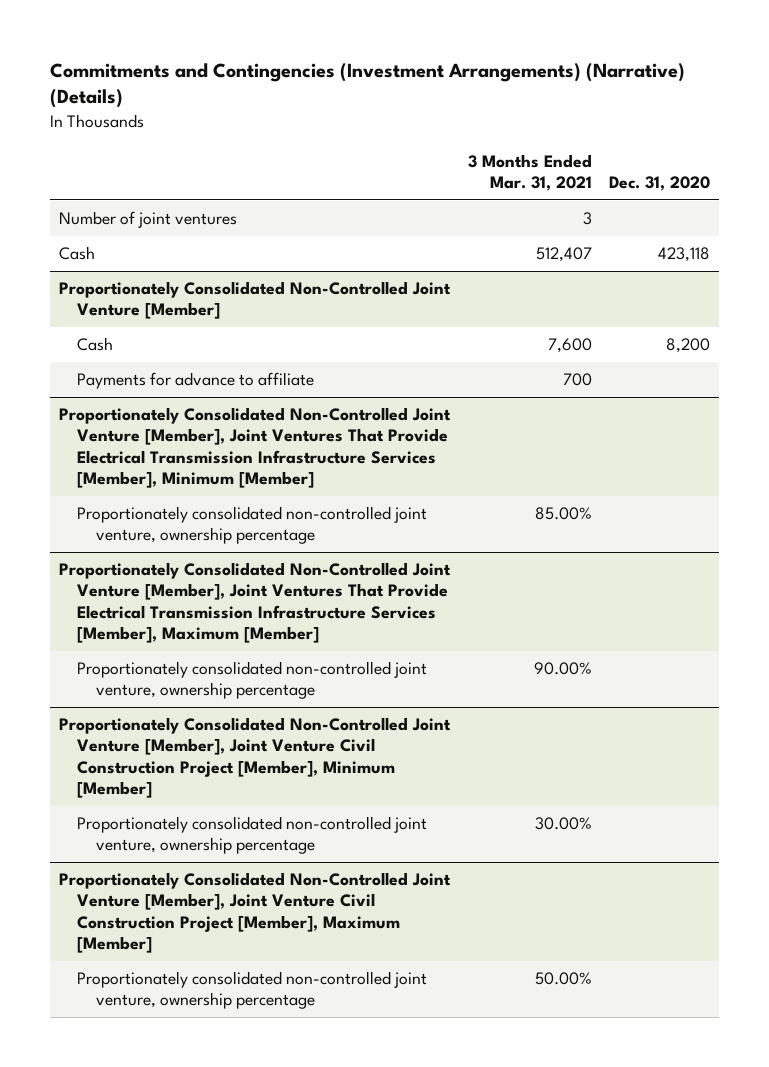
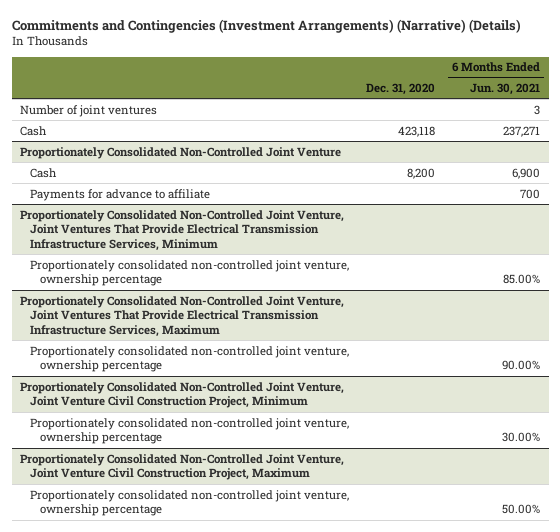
- | 3 Months Ended Mar. 31, 2021 | Dec. 31, 2020
+ | Dec. 31, 2020 | 6 Months Ended Jun. 30, 2021
- Proportionately Consolidated Non-Controlled Joint Venture [Member]
+ Proportionately Consolidated Non-Controlled Joint Venture
- Proportionately Consolidated Non-Controlled Joint Venture [Member], Joint Ventures That Provide Electrical Transmission Infrastructure Services [Member], Minimum [Member]
+ Proportionately Consolidated Non-Controlled Joint Venture, Joint Ventures That Provide Electrical Transmission Infrastructure Services, Minimum
- Proportionately Consolidated Non-Controlled Joint Venture [Member], Joint Ventures That Provide Electrical Transmission Infrastructure Services [Member], Maximum [Member]
+ Proportionately Consolidated Non-Controlled Joint Venture, Joint Ventures That Provide Electrical Transmission Infrastructure Services, Maximum
- Proportionately Consolidated Non-Controlled Joint Venture [Member], Joint Venture Civil Construction Project [Member], Minimum [Member]
+ Proportionately Consolidated Non-Controlled Joint Venture, Joint Venture Civil Construction Project, Minimum
- Proportionately Consolidated Non-Controlled Joint Venture [Member], Joint Venture Civil Construction Project [Member], Maximum [Member]
+ Proportionately Consolidated Non-Controlled Joint Venture, Joint Venture Civil Construction Project, Maximum

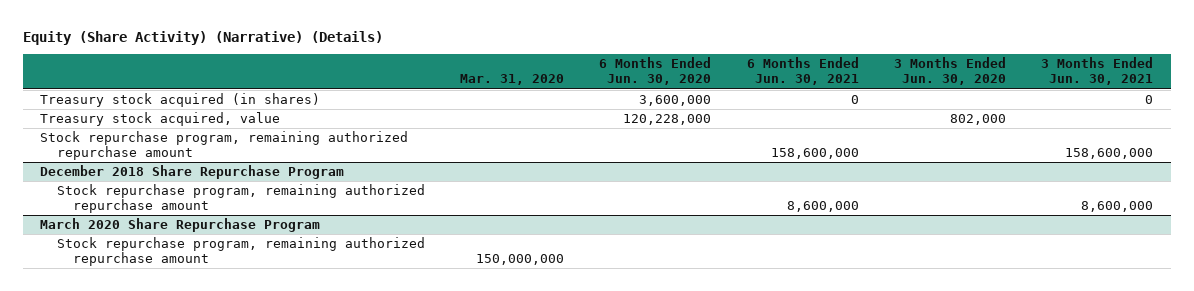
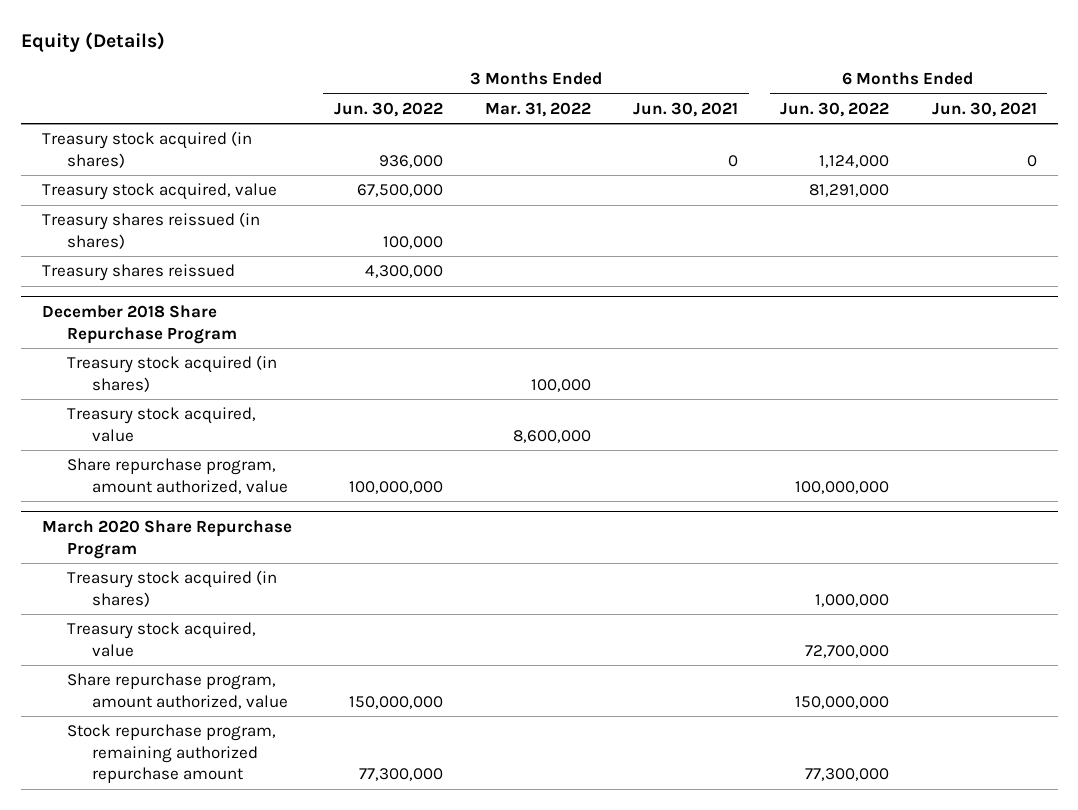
- Equity (Share Activity) (Narrative) (Details)
+ Equity (Details)
- | Mar. 31, 2020 | 6 Months Ended Jun. 30, 2020 | 6 Months Ended Jun. 30, 2021 | 3 Months Ended Jun. 30, 2020 | 3 Months Ended Jun. 30, 2021
+ | 3 Months Ended Jun. 30, 2022 | 3 Months Ended Mar. 31, 2022 | 3 Months Ended Jun. 30, 2021 | 6 Months Ended Jun. 30, 2022 | 6 Months Ended Jun. 30, 2021
- Stock repurchase program, remaining authorized repurchase amount | | | 158,600,000 | | 158,600,000
+ Treasury shares reissued (in shares) | 100,000 | | | |
+ Treasury shares reissued | 4,300,000 | | | |
@ December 2018 Share Repurchase Program
- Stock repurchase program, remaining authorized repurchase amount | | | 8,600,000 | | 8,600,000
+ Treasury stock acquired (in shares) | | 100,000 | | |
+ Treasury stock acquired, value | | 8,600,000 | | |
+ Share repurchase program, amount authorized, value | 100,000,000 | | | 100,000,000 |
@ March 2020 Share Repurchase Program
+ Treasury stock acquired (in shares) | | | | 1,000,000 |
+ Treasury stock acquired, value | | | | 72,700,000 |
+ Share repurchase program, amount authorized, value | 150,000,000 | | | 150,000,000 |

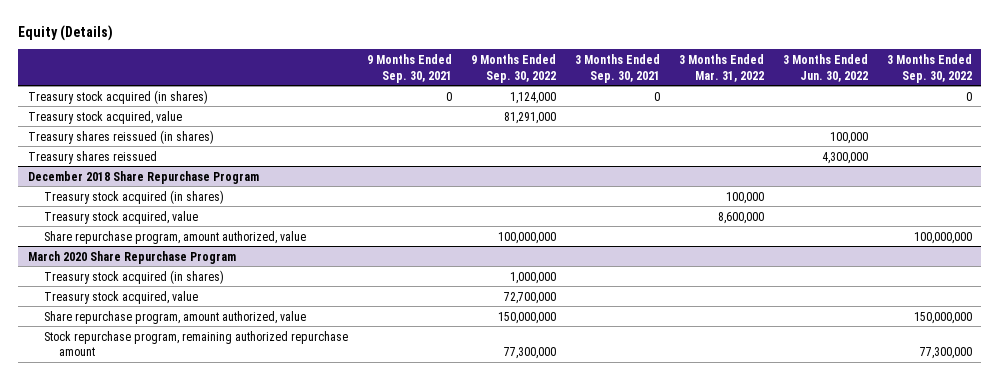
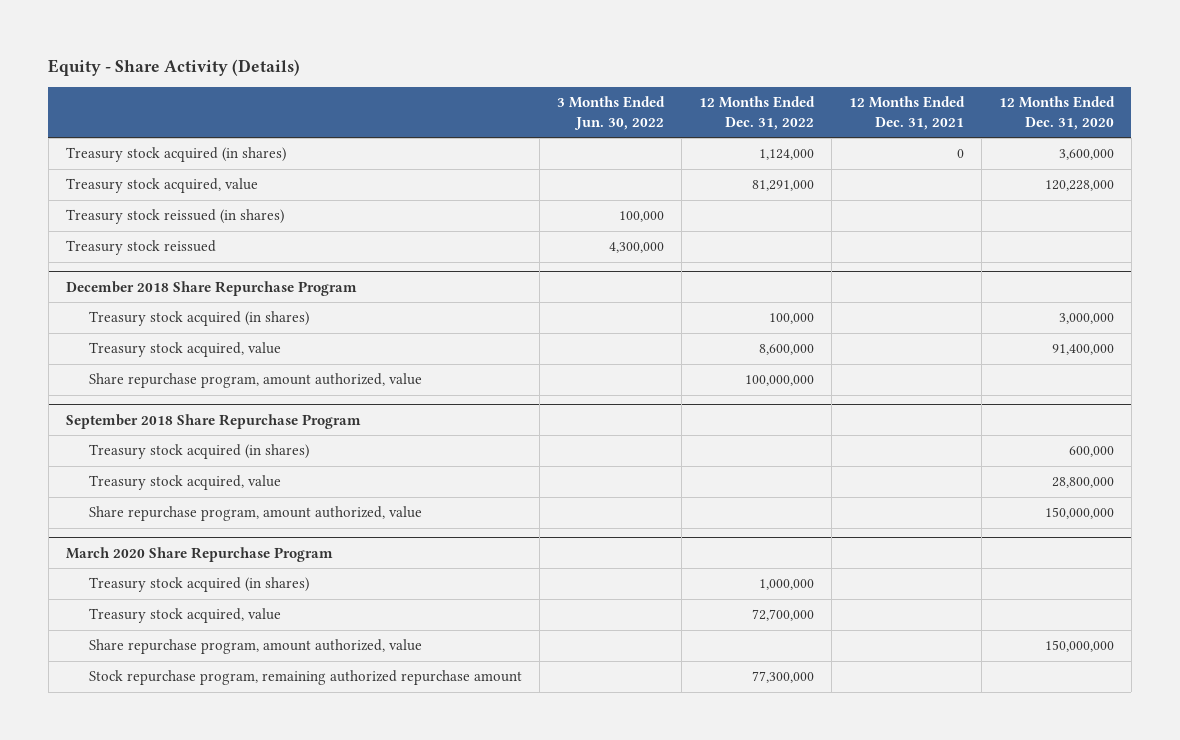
- Equity (Details)
+ Equity - Share Activity (Details)
- | 9 Months Ended Sep. 30, 2021 | 9 Months Ended Sep. 30, 2022 | 3 Months Ended Sep. 30, 2021 | 3 Months Ended Mar. 31, 2022 | 3 Months Ended Jun. 30, 2022 | 3 Months Ended Sep. 30, 2022
+ | 3 Months Ended Jun. 30, 2022 | 12 Months Ended Dec. 31, 2022 | 12 Months Ended Dec. 31, 2021 | 12 Months Ended Dec. 31, 2020
- Treasury shares reissued (in shares) | | | | | 100,000 |
- Treasury shares reissued | | | | | 4,300,000 |
+ Treasury stock reissued (in shares) | 100,000 | | |
+ Treasury stock reissued | 4,300,000 | | |
+ September 2018 Share Repurchase Program
+ Treasury stock acquired (in shares) | | | | 600,000
+ Treasury stock acquired, value | | | | 28,800,000
+ Share repurchase program, amount authorized, value | | | | 150,000,000

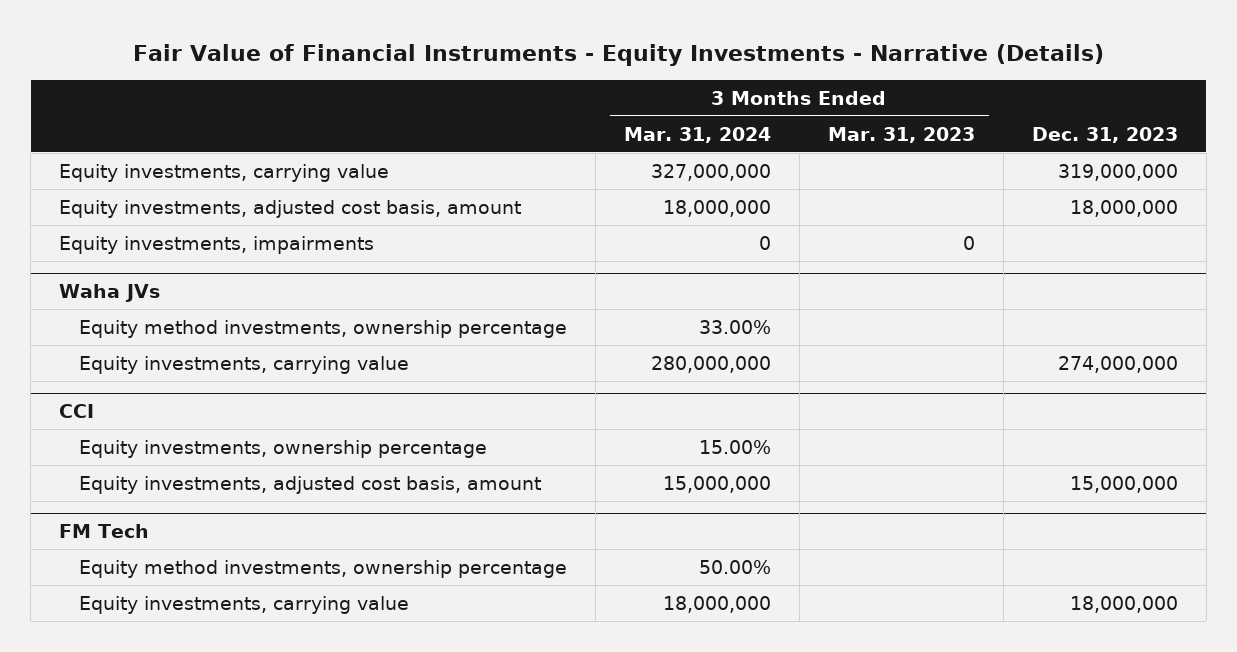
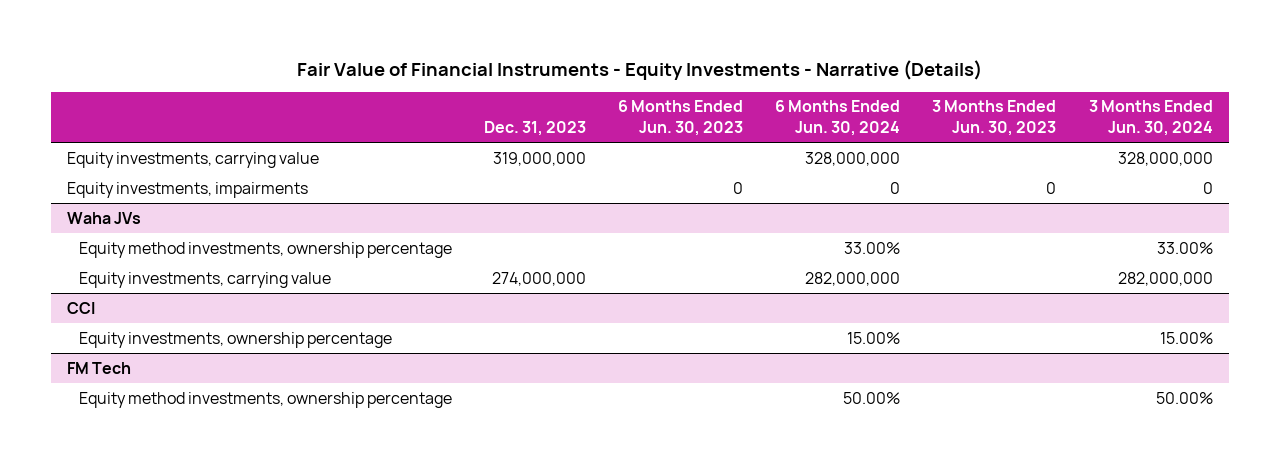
- | 3 Months Ended Mar. 31, 2024 | 3 Months Ended Mar. 31, 2023 | Dec. 31, 2023
+ | Dec. 31, 2023 | 6 Months Ended Jun. 30, 2023 | 6 Months Ended Jun. 30, 2024 | 3 Months Ended Jun. 30, 2023 | 3 Months Ended Jun. 30, 2024
- Equity investments, adjusted cost basis, amount | 18,000,000 | | 18,000,000
@ CCI
- Equity investments, adjusted cost basis, amount | 15,000,000 | | 15,000,000
@ FM Tech
- Equity investments, carrying value | 18,000,000 | | 18,000,000

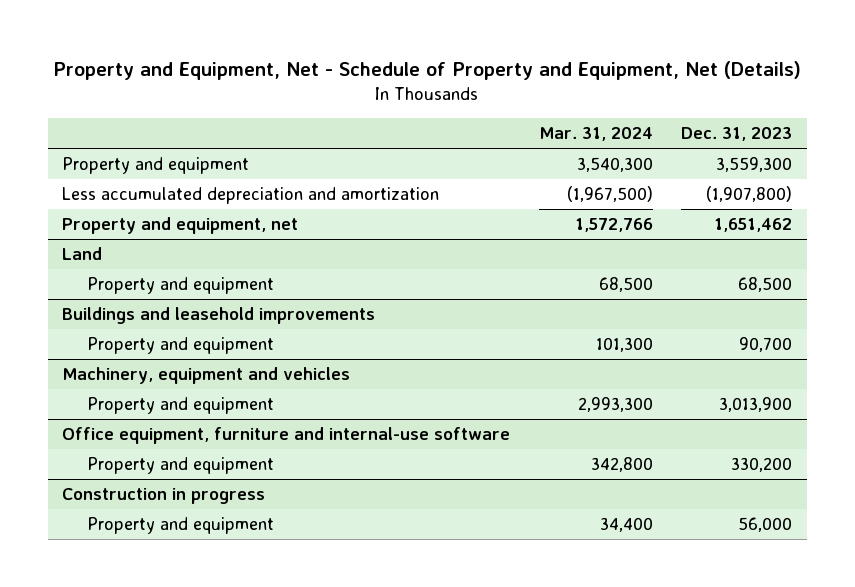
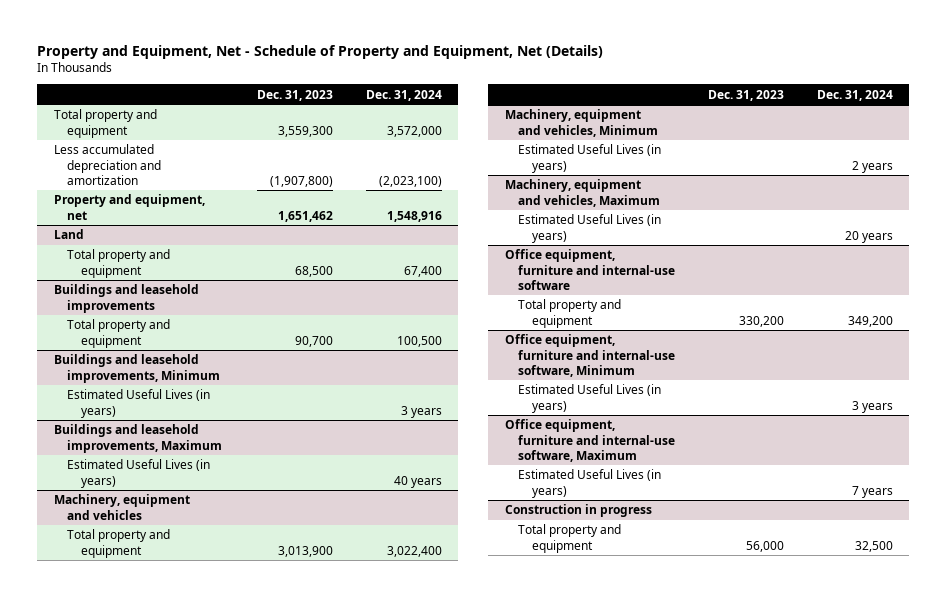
- | Mar. 31, 2024 | Dec. 31, 2023
+ | Dec. 31, 2023 | Dec. 31, 2024
- Property and equipment | 3,540,300 | 3,559,300
+ Total property and equipment | 3,559,300 | 3,572,000
@ Land
- Property and equipment | 68,500 | 68,500
+ Total property and equipment | 68,500 | 67,400
@ Buildings and leasehold improvements
- Property and equipment | 101,300 | 90,700
+ Total property and equipment | 90,700 | 100,500
+ Buildings and leasehold improvements, Minimum
+ Estimated Useful Lives (in years) | | 3 years
+ Buildings and leasehold improvements, Maximum
+ Estimated Useful Lives (in years) | | 40 years
@ Machinery, equipment and vehicles
- Property and equipment | 2,993,300 | 3,013,900
+ Total property and equipment | 3,013,900 | 3,022,400
+ Machinery, equipment and vehicles, Minimum
+ Estimated Useful Lives (in years) | | 2 years
+ Machinery, equipment and vehicles, Maximum
+ Estimated Useful Lives (in years) | | 20 years
@ Office equipment, furniture and internal-use software
- Property and equipment | 342,800 | 330,200
+ Total property and equipment | 330,200 | 349,200
+ Office equipment, furniture and internal-use software, Minimum
+ Estimated Useful Lives (in years) | | 3 years
+ Office equipment, furniture and internal-use software, Maximum
+ Estimated Useful Lives (in years) | | 7 years
@ Construction in progress
- Property and equipment | 34,400 | 56,000
+ Total property and equipment | 56,000 | 32,500

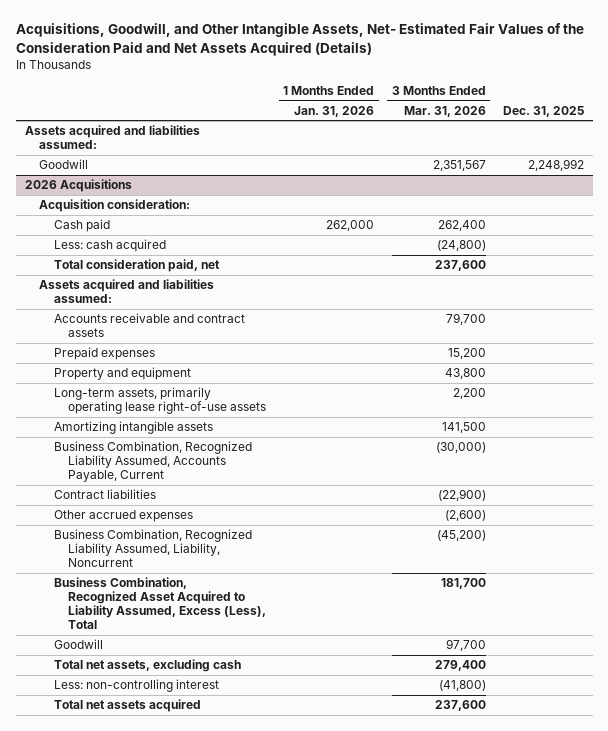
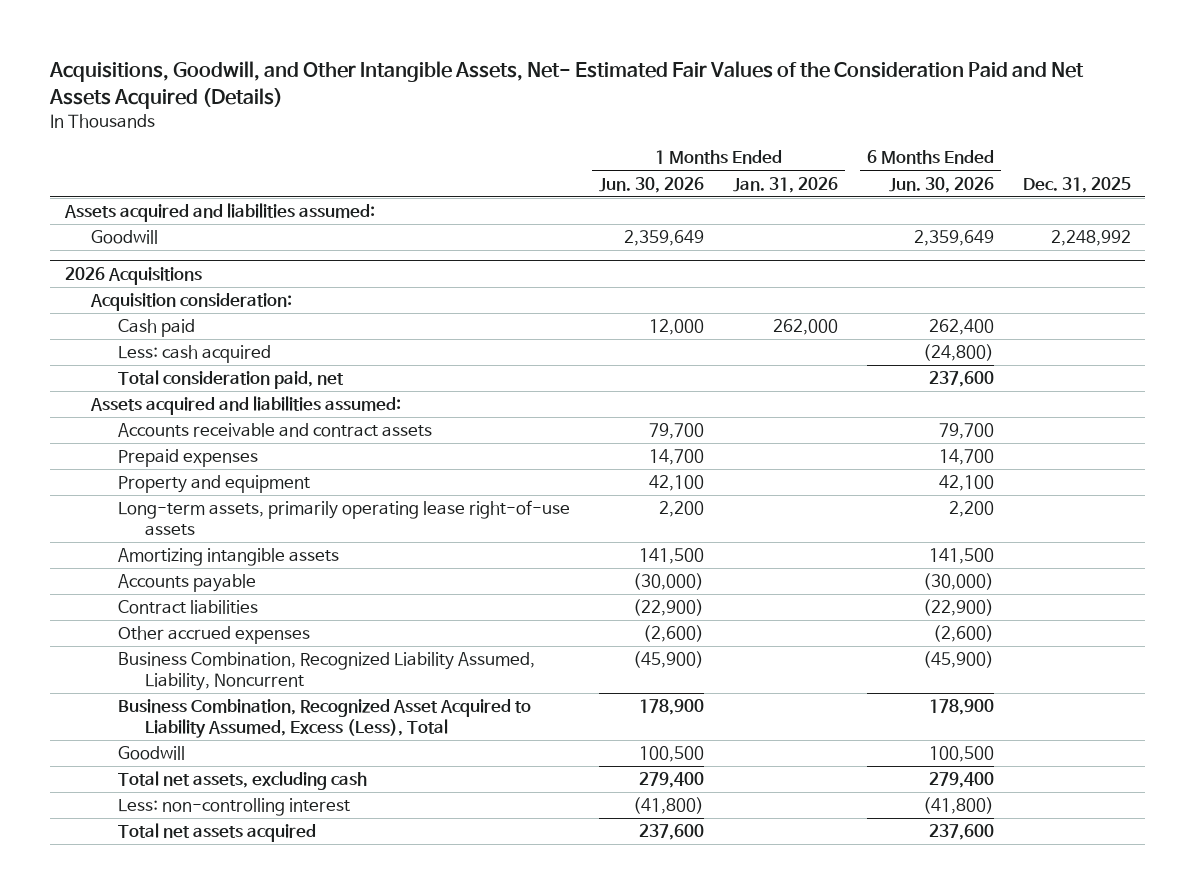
- | 1 Months Ended Jan. 31, 2026 | 3 Months Ended Mar. 31, 2026 | Dec. 31, 2025
+ | 1 Months Ended Jun. 30, 2026 | 1 Months Ended Jan. 31, 2026 | 6 Months Ended Jun. 30, 2026 | Dec. 31, 2025
@ 2026 Acquisitions
- Business Combination, Recognized Liability Assumed, Accounts Payable, Current | | (30,000) |
+ Accounts payable | (30,000) | | (30,000) |

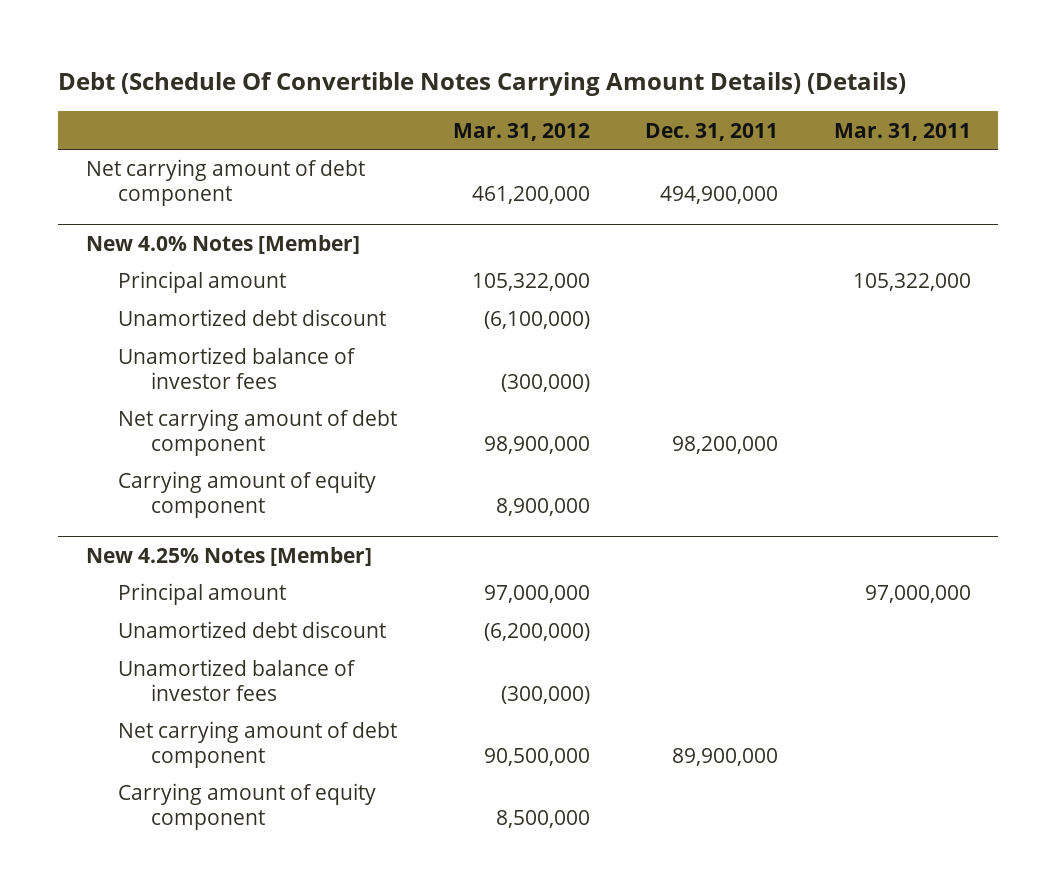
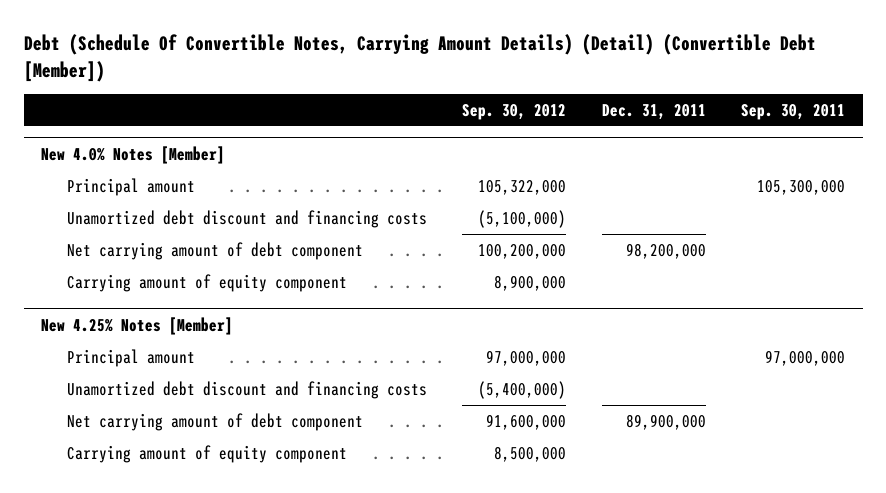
- Debt (Schedule Of Convertible Notes Carrying Amount Details) (Details)
+ Debt (Schedule Of Convertible Notes, Carrying Amount Details) (Detail) (Convertible Debt [Member])
- | Mar. 31, 2012 | Dec. 31, 2011 | Mar. 31, 2011
+ | Sep. 30, 2012 | Dec. 31, 2011 | Sep. 30, 2011
- Net carrying amount of debt component | 461,200,000 | 494,900,000 |
@ New 4.0% Notes [Member]
- Unamortized debt discount | (6,100,000) | |
- Unamortized balance of investor fees | (300,000) | |
+ Unamortized debt discount and financing costs | (5,100,000) | |
@ New 4.25% Notes [Member]
- Unamortized debt discount | (6,200,000) | |
- Unamortized balance of investor fees | (300,000) | |
+ Unamortized debt discount and financing costs | (5,400,000) | |

